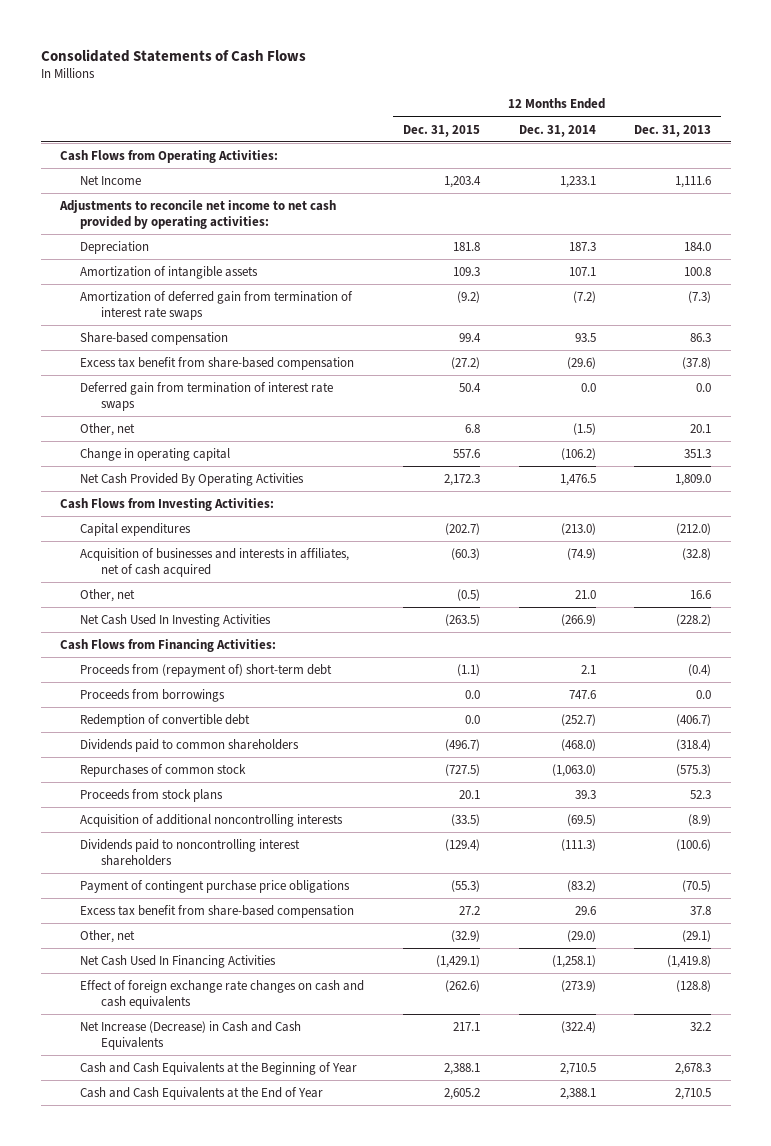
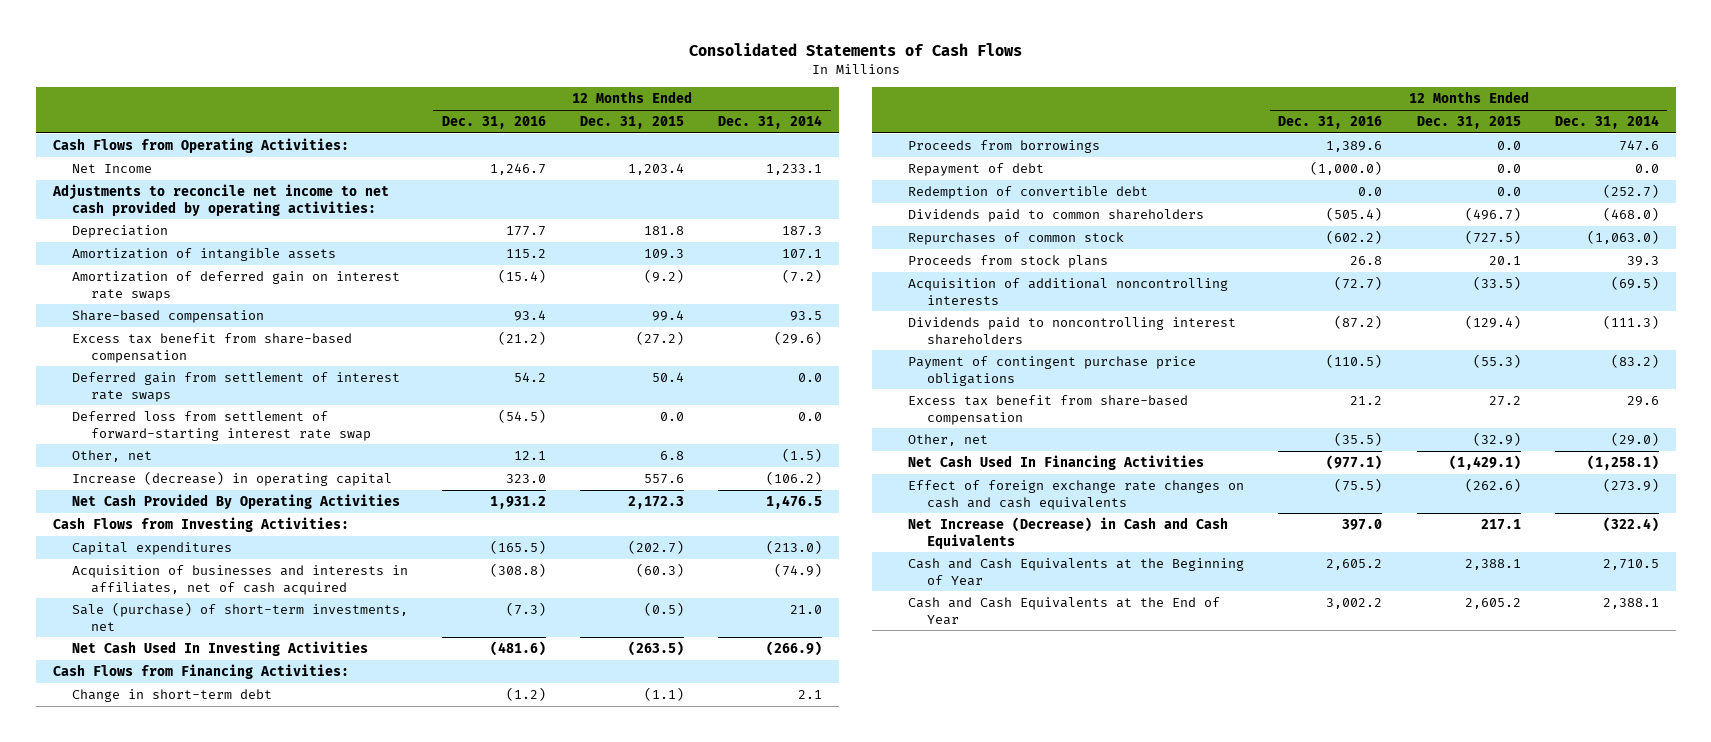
- | 12 Months Ended Dec. 31, 2015 | 12 Months Ended Dec. 31, 2014 | 12 Months Ended Dec. 31, 2013
+ | 12 Months Ended Dec. 31, 2016 | 12 Months Ended Dec. 31, 2015 | 12 Months Ended Dec. 31, 2014
- Amortization of deferred gain from termination of interest rate swaps | (9.2) | (7.2) | (7.3)
+ Amortization of deferred gain on interest rate swaps | (15.4) | (9.2) | (7.2)
- Deferred gain from termination of interest rate swaps | 50.4 | 0.0 | 0.0
+ Deferred gain from settlement of interest rate swaps | 54.2 | 50.4 | 0.0
+ Deferred loss from settlement of forward-starting interest rate swap | (54.5) | 0.0 | 0.0
- Change in operating capital | 557.6 | (106.2) | 351.3
+ Increase (decrease) in operating capital | 323.0 | 557.6 | (106.2)
- Other, net | (0.5) | 21.0 | 16.6
+ Sale (purchase) of short-term investments, net | (7.3) | (0.5) | 21.0
- Proceeds from (repayment of) short-term debt | (1.1) | 2.1 | (0.4)
+ Change in short-term debt | (1.2) | (1.1) | 2.1
+ Repayment of debt | (1,000.0) | 0.0 | 0.0

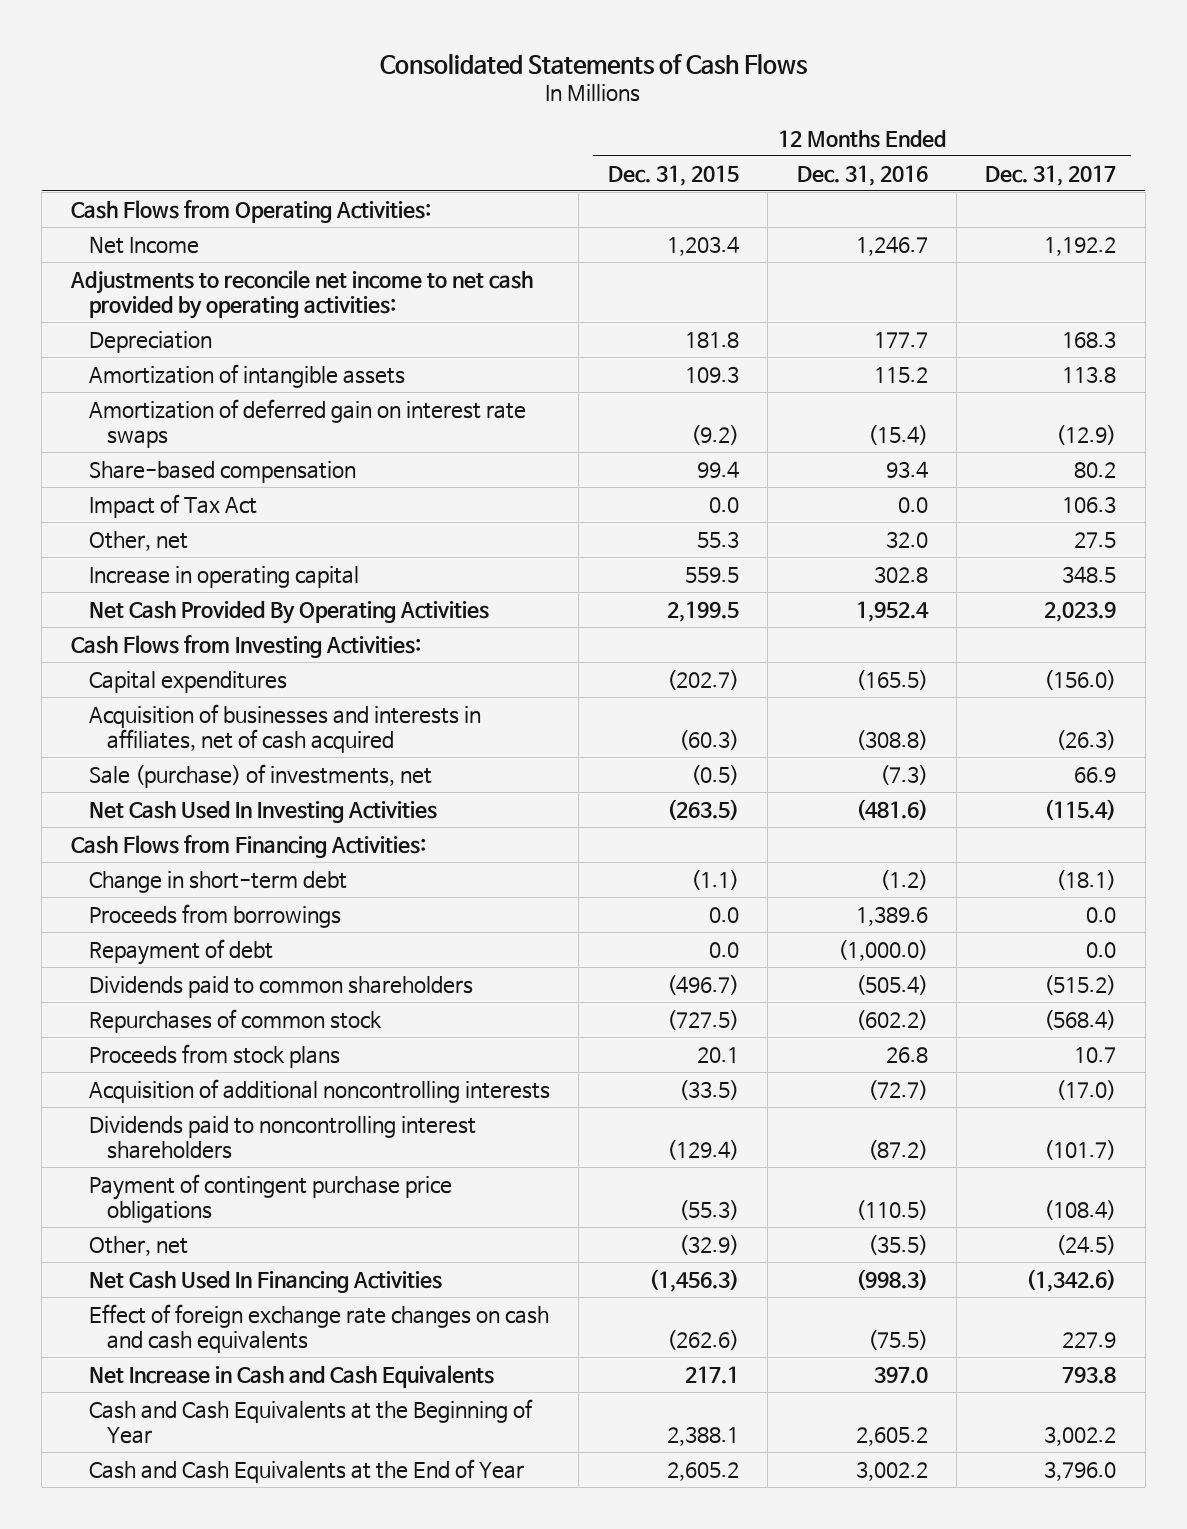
- | 12 Months Ended Dec. 31, 2016 | 12 Months Ended Dec. 31, 2015 | 12 Months Ended Dec. 31, 2014
+ | 12 Months Ended Dec. 31, 2015 | 12 Months Ended Dec. 31, 2016 | 12 Months Ended Dec. 31, 2017
- Excess tax benefit from share-based compensation | (21.2) | (27.2) | (29.6)
- Deferred gain from settlement of interest rate swaps | 54.2 | 50.4 | 0.0
- Deferred loss from settlement of forward-starting interest rate swap | (54.5) | 0.0 | 0.0
- Other, net | 12.1 | 6.8 | (1.5)
- Increase (decrease) in operating capital | 323.0 | 557.6 | (106.2)
- Net Cash Provided By Operating Activities | 1,931.2 | 2,172.3 | 1,476.5
+ Impact of Tax Act | 0.0 | 0.0 | 106.3
+ Other, net | 55.3 | 32.0 | 27.5
+ Increase in operating capital | 559.5 | 302.8 | 348.5
+ Net Cash Provided By Operating Activities | 2,199.5 | 1,952.4 | 2,023.9
- Sale (purchase) of short-term investments, net | (7.3) | (0.5) | 21.0
+ Sale (purchase) of investments, net | (0.5) | (7.3) | 66.9
- Redemption of convertible debt | 0.0 | 0.0 | (252.7)
- Excess tax benefit from share-based compensation | 21.2 | 27.2 | 29.6
- Net Cash Used In Financing Activities | (977.1) | (1,429.1) | (1,258.1)
+ Net Cash Used In Financing Activities | (1,456.3) | (998.3) | (1,342.6)
- Net Increase (Decrease) in Cash and Cash Equivalents | 397.0 | 217.1 | (322.4)
+ Net Increase in Cash and Cash Equivalents | 217.1 | 397.0 | 793.8

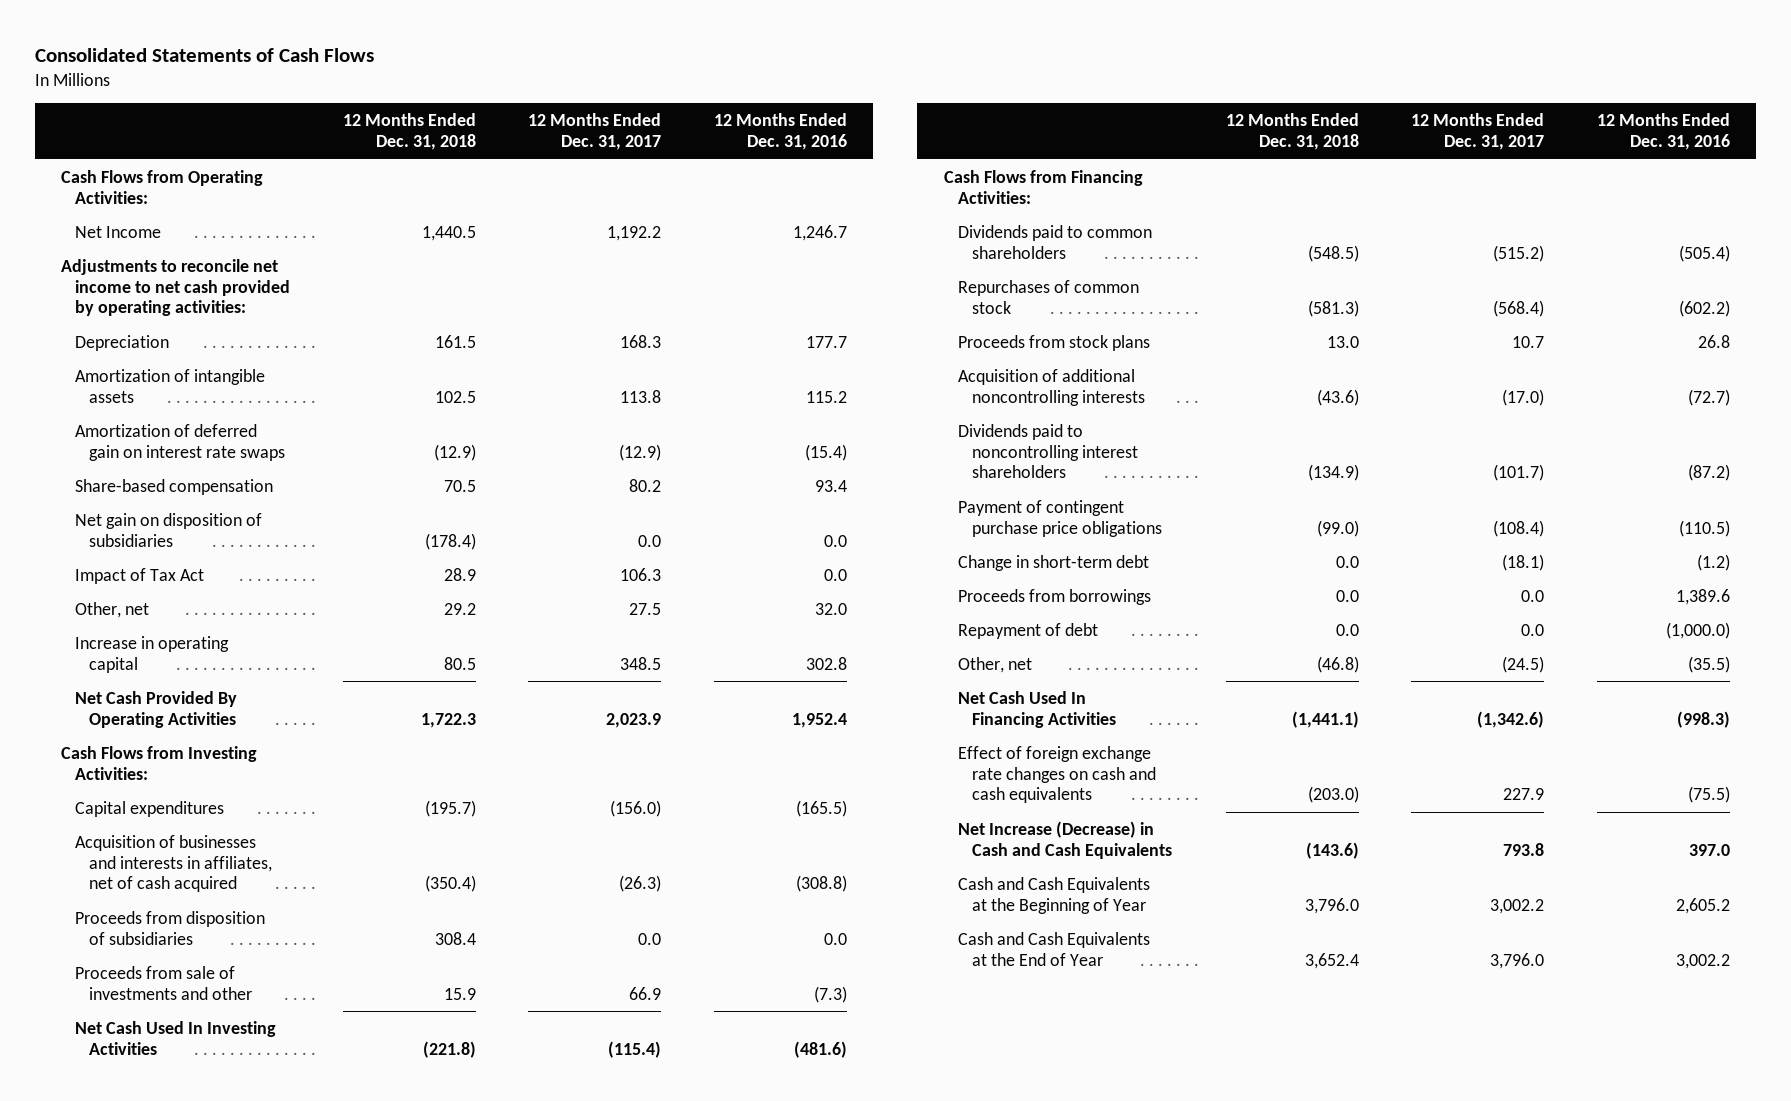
- | 12 Months Ended Dec. 31, 2015 | 12 Months Ended Dec. 31, 2016 | 12 Months Ended Dec. 31, 2017
+ | 12 Months Ended Dec. 31, 2018 | 12 Months Ended Dec. 31, 2017 | 12 Months Ended Dec. 31, 2016
+ Net gain on disposition of subsidiaries | (178.4) | 0.0 | 0.0
- Sale (purchase) of investments, net | (0.5) | (7.3) | 66.9
+ Proceeds from disposition of subsidiaries | 308.4 | 0.0 | 0.0
+ Proceeds from sale of investments and other | 15.9 | 66.9 | (7.3)
moved down: Change in short-term debt | 0.0 | (18.1) | (1.2)
moved down: Proceeds from borrowings | 0.0 | 0.0 | 1,389.6
moved down: Repayment of debt | 0.0 | 0.0 | (1,000.0)
- Net Increase in Cash and Cash Equivalents | 217.1 | 397.0 | 793.8
+ Net Increase (Decrease) in Cash and Cash Equivalents | (143.6) | 793.8 | 397.0

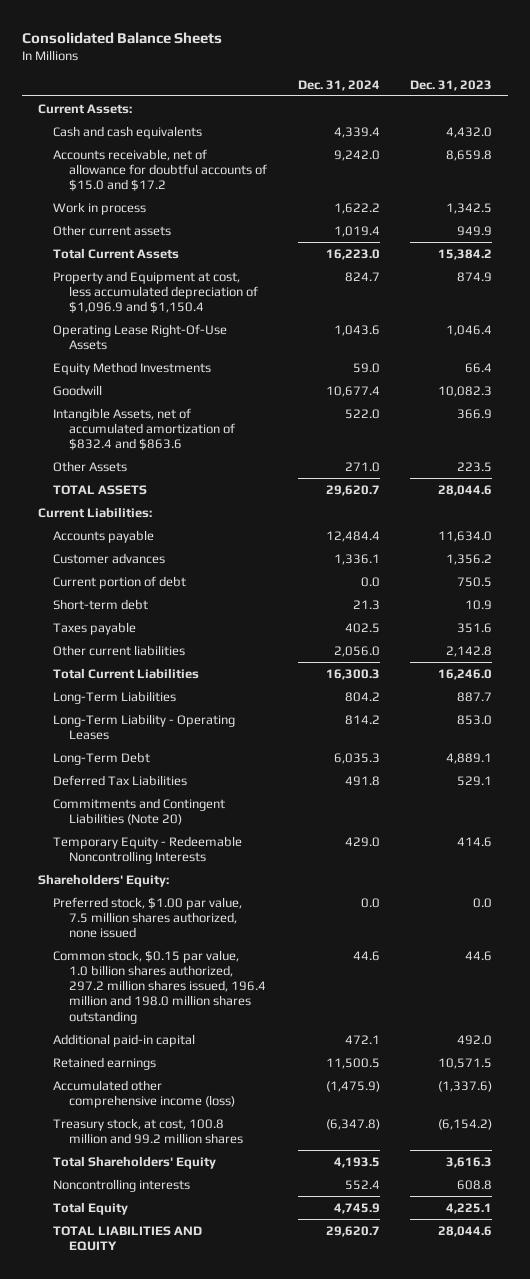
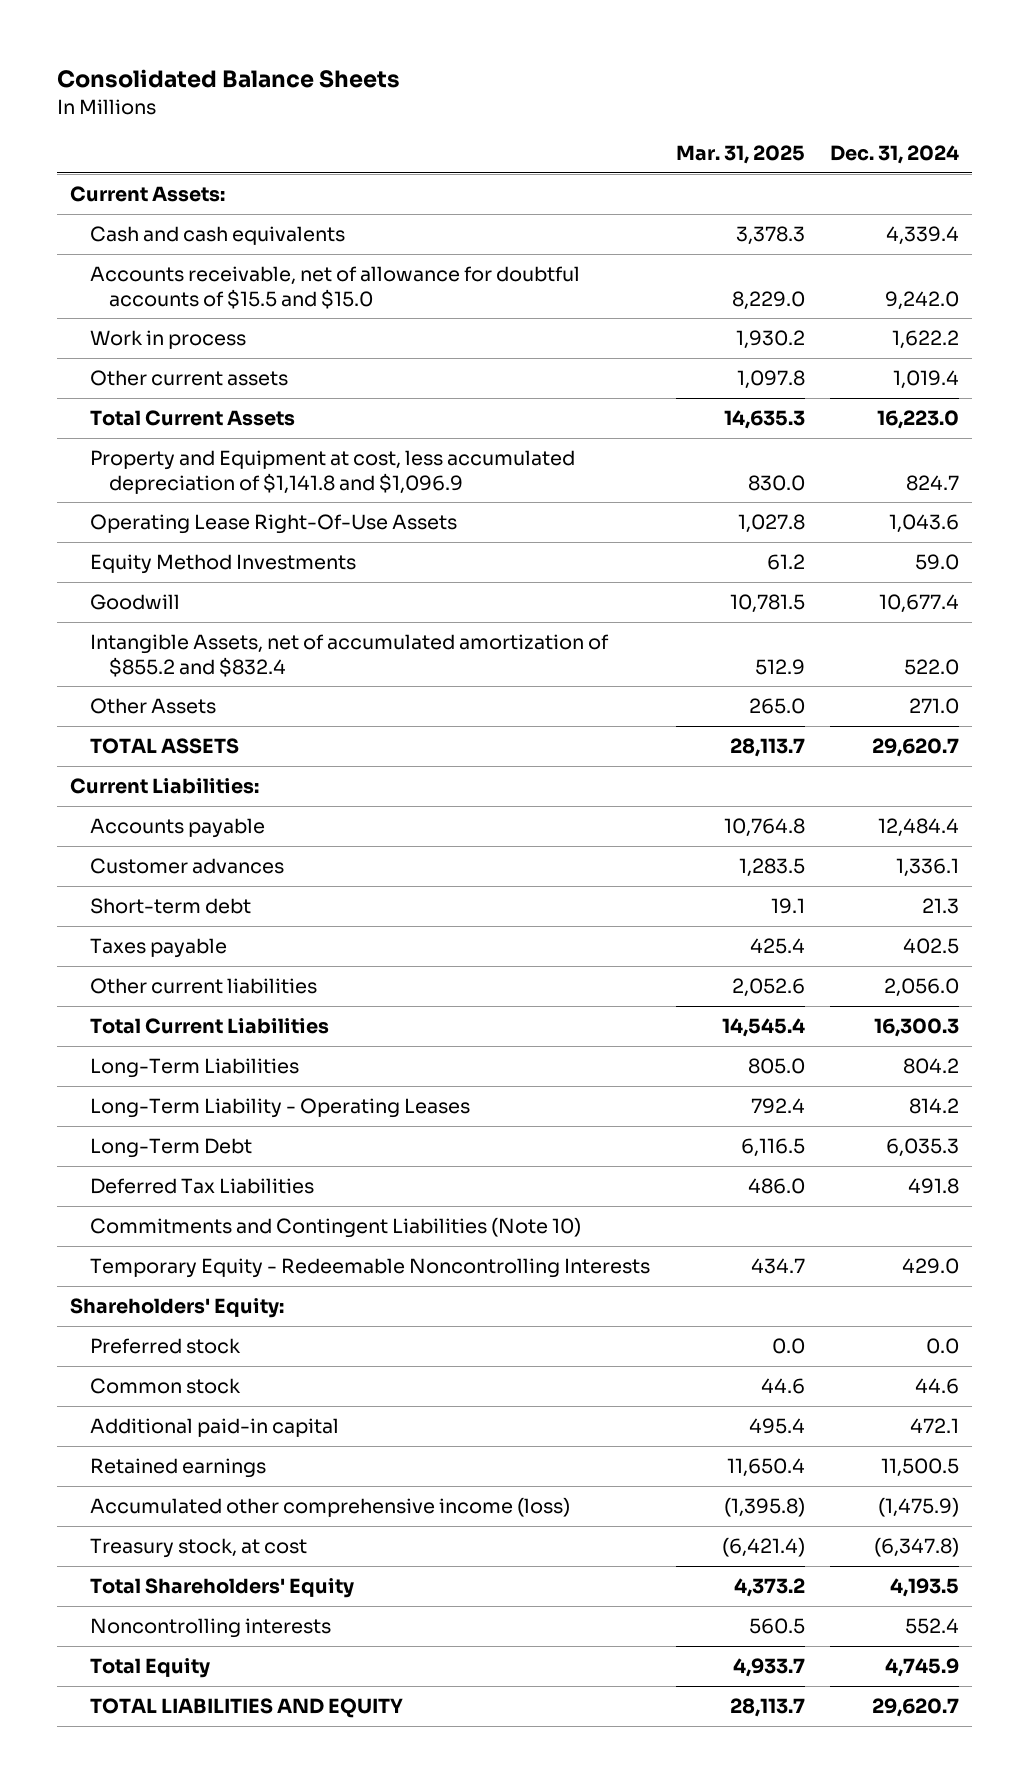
- | Dec. 31, 2024 | Dec. 31, 2023
+ | Mar. 31, 2025 | Dec. 31, 2024
- Accounts receivable, net of allowance for doubtful accounts of $15.0 and $17.2 | 9,242.0 | 8,659.8
+ Accounts receivable, net of allowance for doubtful accounts of $15.5 and $15.0 | 8,229.0 | 9,242.0
- Property and Equipment at cost, less accumulated depreciation of $1,096.9 and $1,150.4 | 824.7 | 874.9
+ Property and Equipment at cost, less accumulated depreciation of $1,141.8 and $1,096.9 | 830.0 | 824.7
- Intangible Assets, net of accumulated amortization of $832.4 and $863.6 | 522.0 | 366.9
+ Intangible Assets, net of accumulated amortization of $855.2 and $832.4 | 512.9 | 522.0
- Current portion of debt | 0.0 | 750.5
- Commitments and Contingent Liabilities (Note 20)
+ Commitments and Contingent Liabilities (Note 10)
- Preferred stock, $1.00 par value, 7.5 million shares authorized, none issued | 0.0 | 0.0
- Common stock, $0.15 par value, 1.0 billion shares authorized, 297.2 million shares issued, 196.4 million and 198.0 million shares outstanding | 44.6 | 44.6
+ Preferred stock | 0.0 | 0.0
+ Common stock | 44.6 | 44.6
- Treasury stock, at cost, 100.8 million and 99.2 million shares | (6,347.8) | (6,154.2)
+ Treasury stock, at cost | (6,421.4) | (6,347.8)

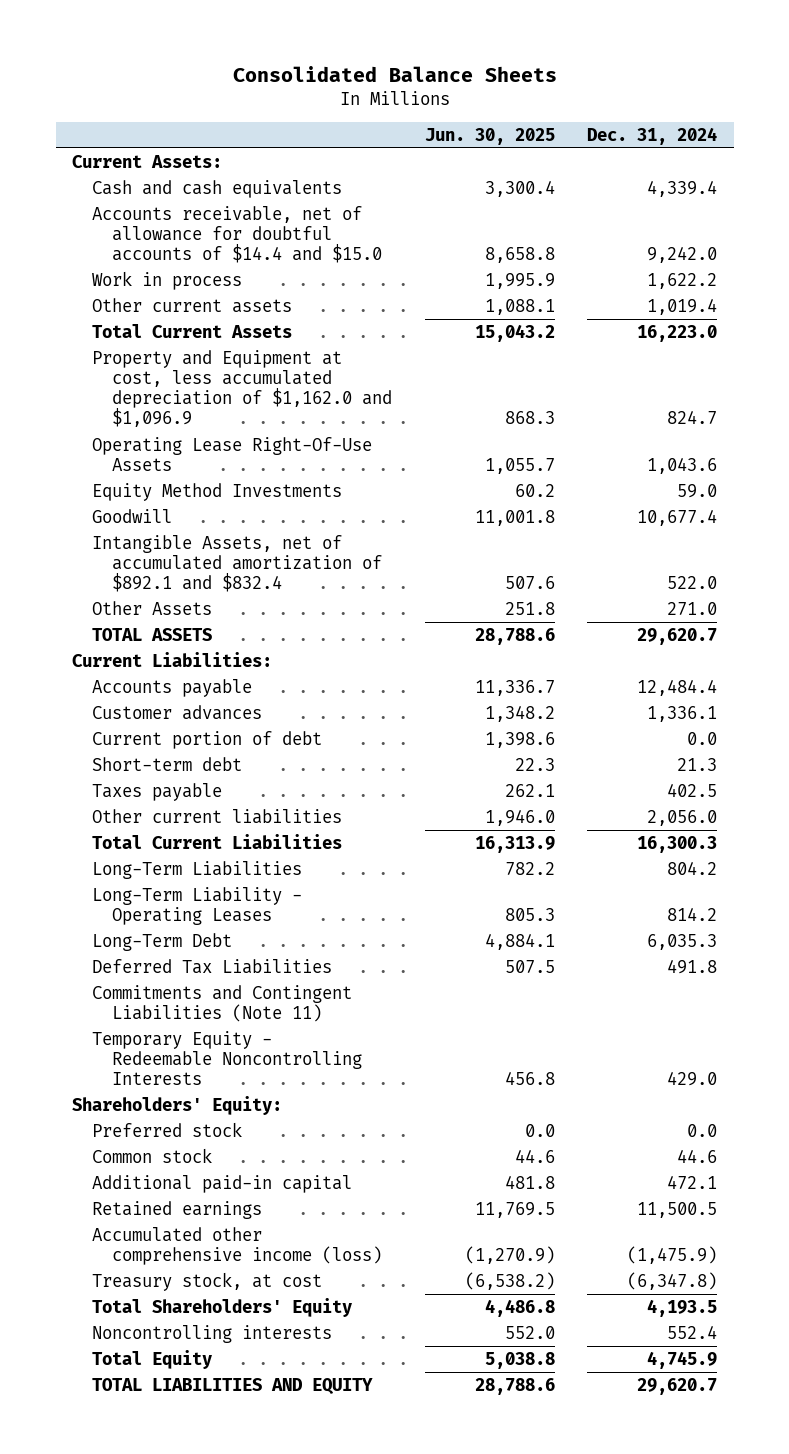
- | Mar. 31, 2025 | Dec. 31, 2024
+ | Jun. 30, 2025 | Dec. 31, 2024
- Accounts receivable, net of allowance for doubtful accounts of $15.5 and $15.0 | 8,229.0 | 9,242.0
+ Accounts receivable, net of allowance for doubtful accounts of $14.4 and $15.0 | 8,658.8 | 9,242.0
- Property and Equipment at cost, less accumulated depreciation of $1,141.8 and $1,096.9 | 830.0 | 824.7
+ Property and Equipment at cost, less accumulated depreciation of $1,162.0 and $1,096.9 | 868.3 | 824.7
- Intangible Assets, net of accumulated amortization of $855.2 and $832.4 | 512.9 | 522.0
+ Intangible Assets, net of accumulated amortization of $892.1 and $832.4 | 507.6 | 522.0
+ Current portion of debt | 1,398.6 | 0.0
- Commitments and Contingent Liabilities (Note 10)
+ Commitments and Contingent Liabilities (Note 11)

